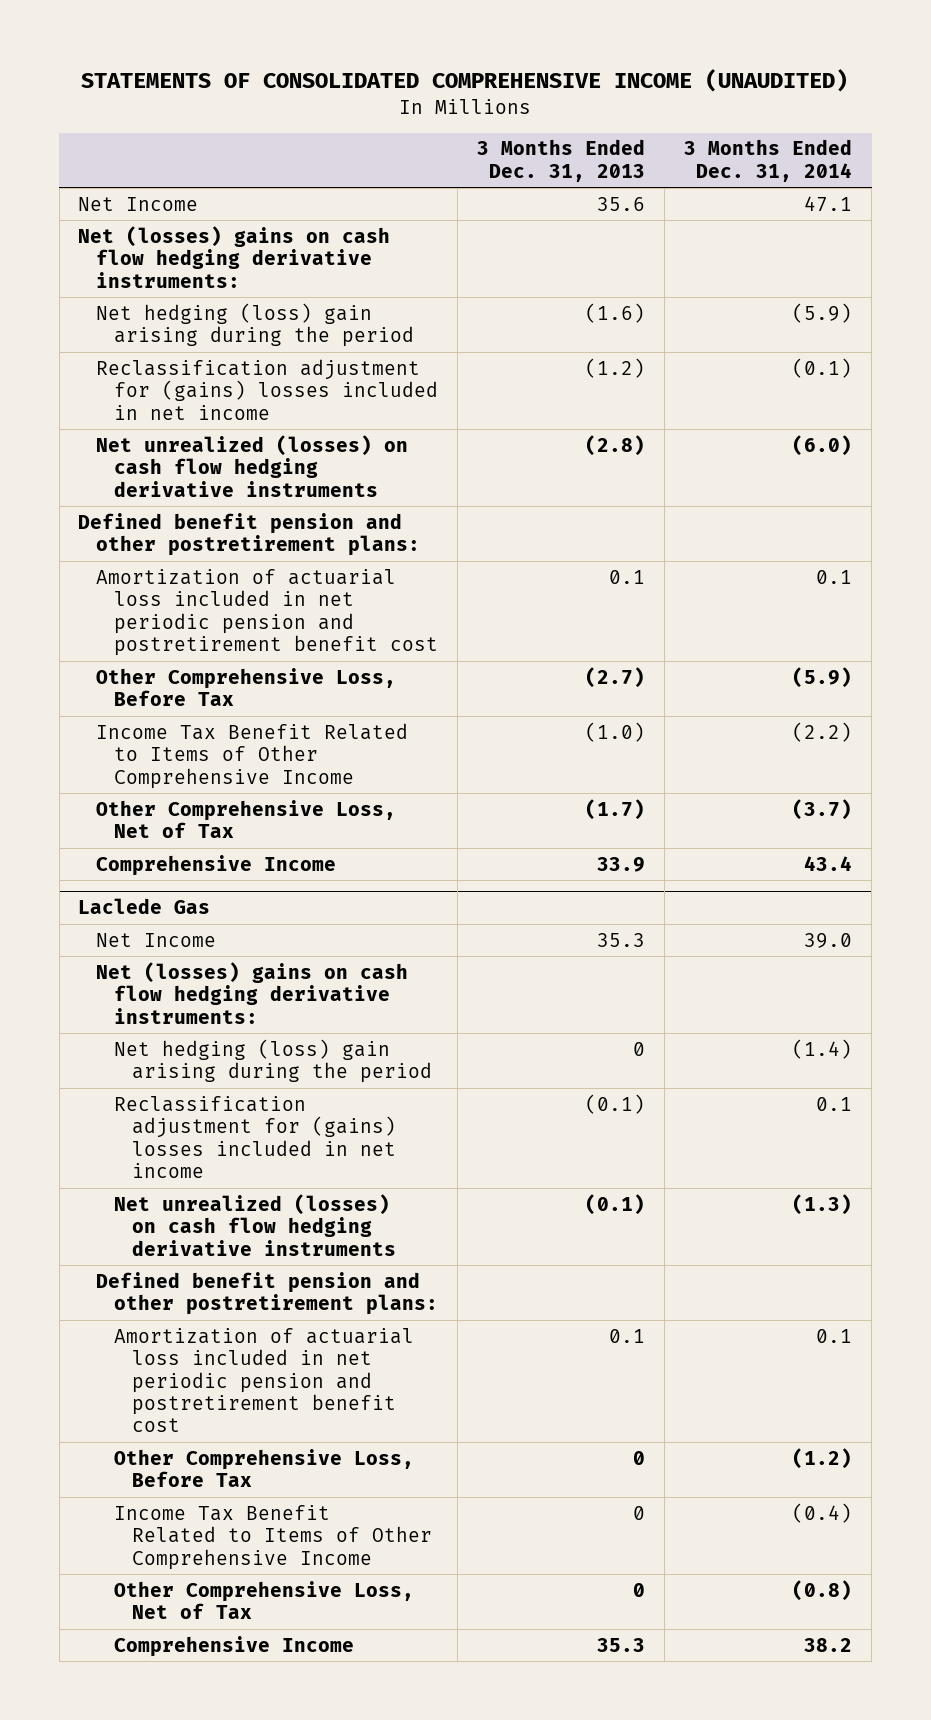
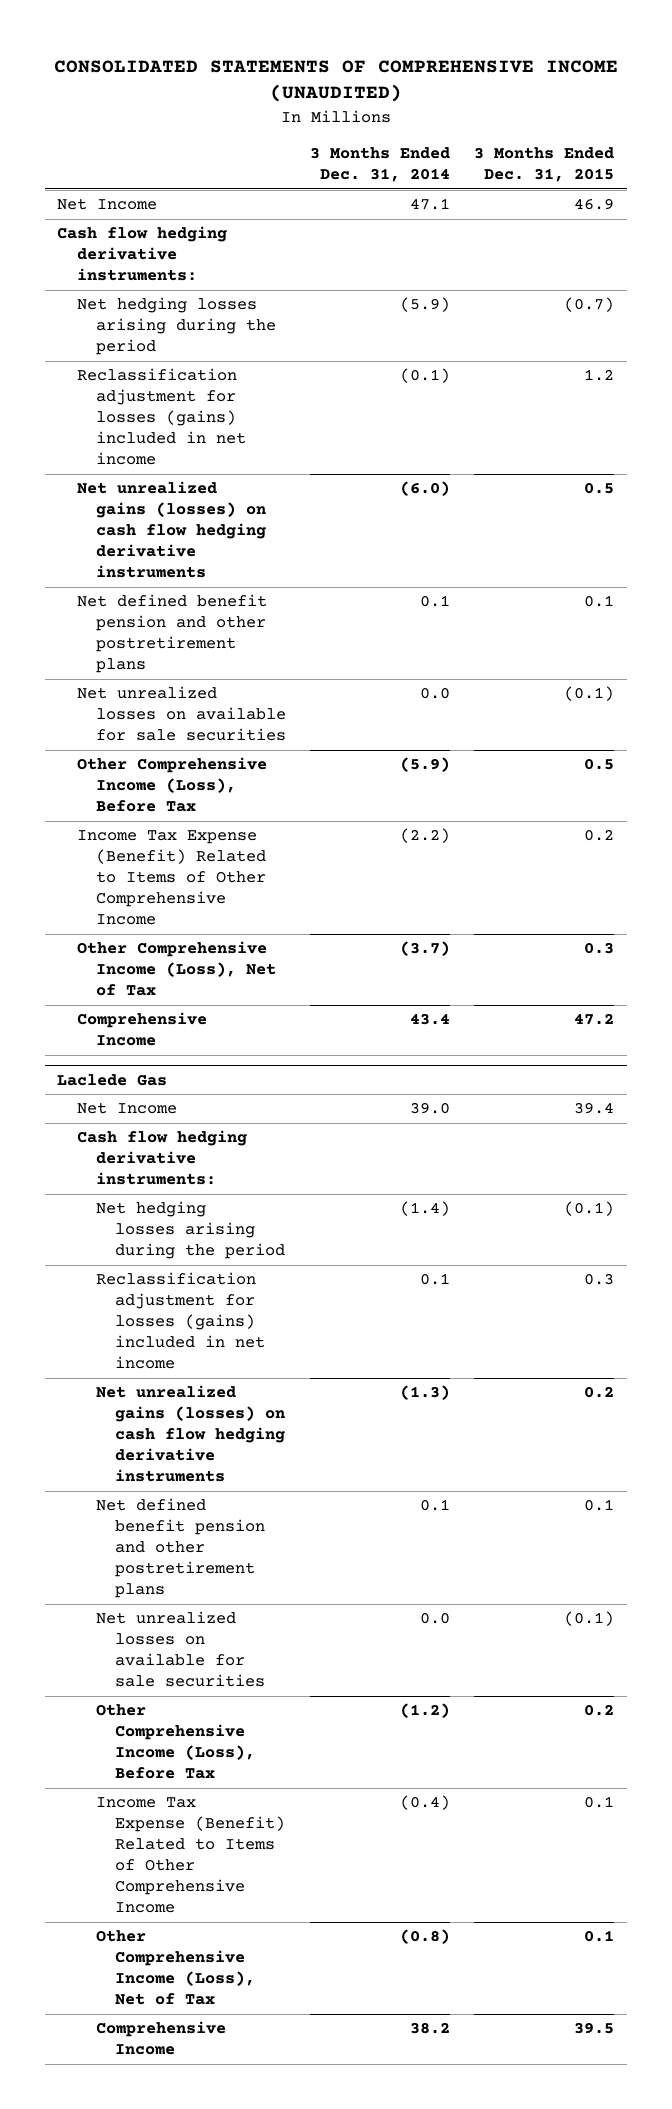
- STATEMENTS OF CONSOLIDATED COMPREHENSIVE INCOME (UNAUDITED)
+ CONSOLIDATED STATEMENTS OF COMPREHENSIVE INCOME (UNAUDITED)
- | 3 Months Ended Dec. 31, 2013 | 3 Months Ended Dec. 31, 2014
+ | 3 Months Ended Dec. 31, 2014 | 3 Months Ended Dec. 31, 2015
- Net (losses) gains on cash flow hedging derivative instruments:
- Net hedging (loss) gain arising during the period | (1.6) | (5.9)
- Reclassification adjustment for (gains) losses included in net income | (1.2) | (0.1)
- Net unrealized (losses) on cash flow hedging derivative instruments | (2.8) | (6.0)
- Defined benefit pension and other postretirement plans:
- Amortization of actuarial loss included in net periodic pension and postretirement benefit cost | 0.1 | 0.1
- Other Comprehensive Loss, Before Tax | (2.7) | (5.9)
- Income Tax Benefit Related to Items of Other Comprehensive Income | (1.0) | (2.2)
- Other Comprehensive Loss, Net of Tax | (1.7) | (3.7)
+ Cash flow hedging derivative instruments:
+ Net hedging losses arising during the period | (5.9) | (0.7)
+ Reclassification adjustment for losses (gains) included in net income | (0.1) | 1.2
+ Net unrealized gains (losses) on cash flow hedging derivative instruments | (6.0) | 0.5
+ Net defined benefit pension and other postretirement plans | 0.1 | 0.1
+ Net unrealized losses on available for sale securities | 0.0 | (0.1)
+ Other Comprehensive Income (Loss), Before Tax | (5.9) | 0.5
+ Income Tax Expense (Benefit) Related to Items of Other Comprehensive Income | (2.2) | 0.2
+ Other Comprehensive Income (Loss), Net of Tax | (3.7) | 0.3
@ Laclede Gas
- Net (losses) gains on cash flow hedging derivative instruments:
- Net hedging (loss) gain arising during the period | 0 | (1.4)
- Reclassification adjustment for (gains) losses included in net income | (0.1) | 0.1
- Net unrealized (losses) on cash flow hedging derivative instruments | (0.1) | (1.3)
- Defined benefit pension and other postretirement plans:
- Amortization of actuarial loss included in net periodic pension and postretirement benefit cost | 0.1 | 0.1
- Other Comprehensive Loss, Before Tax | 0 | (1.2)
- Income Tax Benefit Related to Items of Other Comprehensive Income | 0 | (0.4)
- Other Comprehensive Loss, Net of Tax | 0 | (0.8)
+ Cash flow hedging derivative instruments:
+ Net hedging losses arising during the period | (1.4) | (0.1)
+ Reclassification adjustment for losses (gains) included in net income | 0.1 | 0.3
+ Net unrealized gains (losses) on cash flow hedging derivative instruments | (1.3) | 0.2
+ Net defined benefit pension and other postretirement plans | 0.1 | 0.1
+ Net unrealized losses on available for sale securities | 0.0 | (0.1)
+ Other Comprehensive Income (Loss), Before Tax | (1.2) | 0.2
+ Income Tax Expense (Benefit) Related to Items of Other Comprehensive Income | (0.4) | 0.1
+ Other Comprehensive Income (Loss), Net of Tax | (0.8) | 0.1

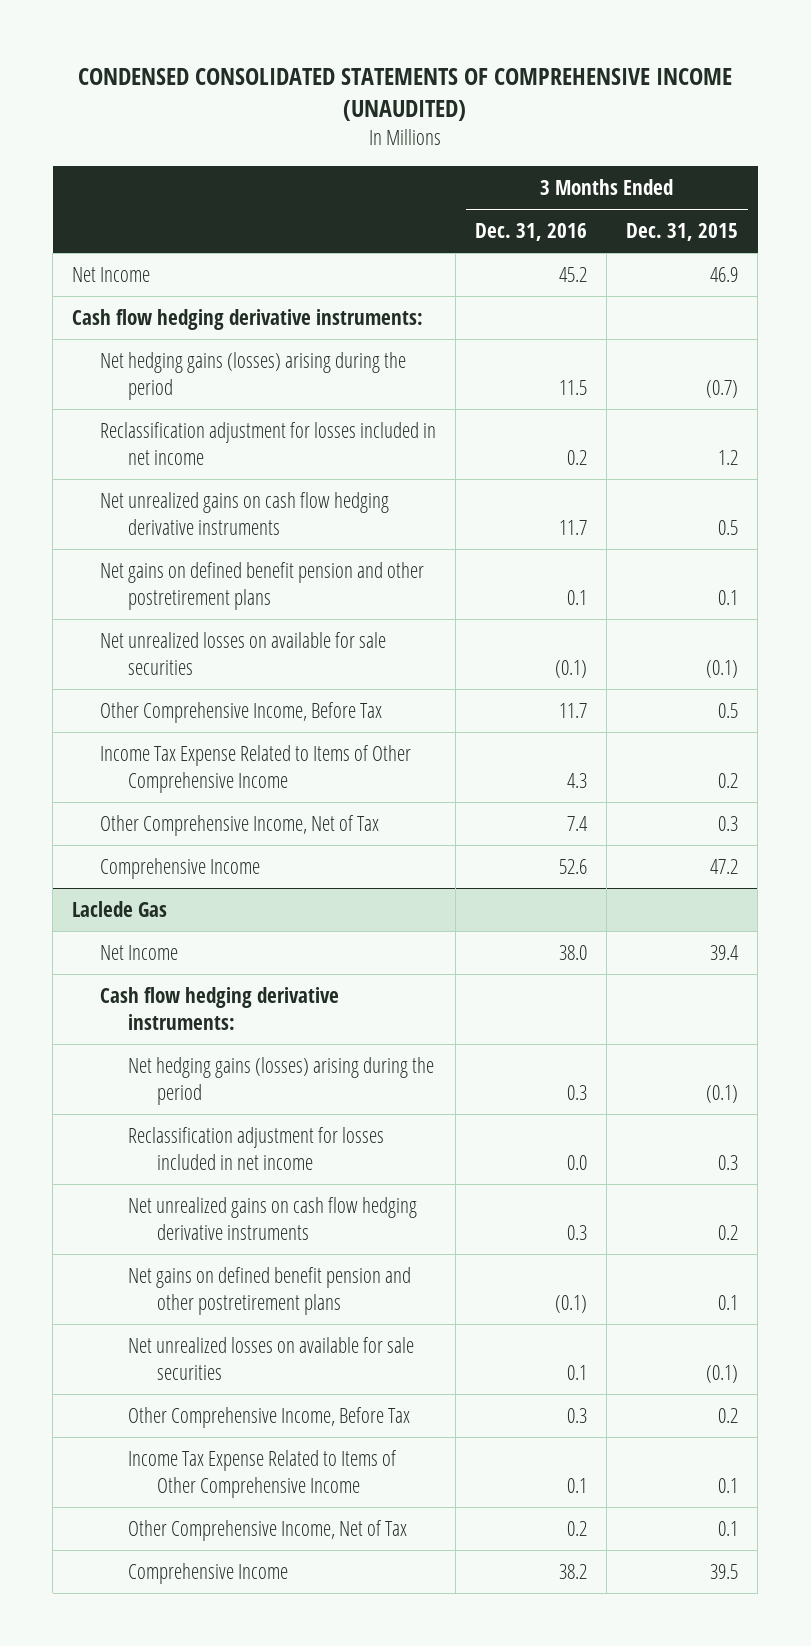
- CONSOLIDATED STATEMENTS OF COMPREHENSIVE INCOME (UNAUDITED)
+ CONDENSED CONSOLIDATED STATEMENTS OF COMPREHENSIVE INCOME (UNAUDITED)
- | 3 Months Ended Dec. 31, 2014 | 3 Months Ended Dec. 31, 2015
+ | 3 Months Ended Dec. 31, 2016 | 3 Months Ended Dec. 31, 2015
- Net hedging losses arising during the period | (5.9) | (0.7)
- Reclassification adjustment for losses (gains) included in net income | (0.1) | 1.2
- Net unrealized gains (losses) on cash flow hedging derivative instruments | (6.0) | 0.5
- Net defined benefit pension and other postretirement plans | 0.1 | 0.1
+ Net hedging gains (losses) arising during the period | 11.5 | (0.7)
+ Reclassification adjustment for losses included in net income | 0.2 | 1.2
+ Net unrealized gains on cash flow hedging derivative instruments | 11.7 | 0.5
+ Net gains on defined benefit pension and other postretirement plans | 0.1 | 0.1
- Other Comprehensive Income (Loss), Before Tax | (5.9) | 0.5
- Income Tax Expense (Benefit) Related to Items of Other Comprehensive Income | (2.2) | 0.2
- Other Comprehensive Income (Loss), Net of Tax | (3.7) | 0.3
+ Other Comprehensive Income, Before Tax | 11.7 | 0.5
+ Income Tax Expense Related to Items of Other Comprehensive Income | 4.3 | 0.2
+ Other Comprehensive Income, Net of Tax | 7.4 | 0.3
@ Laclede Gas
- Net hedging losses arising during the period | (1.4) | (0.1)
- Reclassification adjustment for losses (gains) included in net income | 0.1 | 0.3
- Net unrealized gains (losses) on cash flow hedging derivative instruments | (1.3) | 0.2
- Net defined benefit pension and other postretirement plans | 0.1 | 0.1
+ Net hedging gains (losses) arising during the period | 0.3 | (0.1)
+ Reclassification adjustment for losses included in net income | 0.0 | 0.3
+ Net unrealized gains on cash flow hedging derivative instruments | 0.3 | 0.2
+ Net gains on defined benefit pension and other postretirement plans | (0.1) | 0.1
- Other Comprehensive Income (Loss), Before Tax | (1.2) | 0.2
- Income Tax Expense (Benefit) Related to Items of Other Comprehensive Income | (0.4) | 0.1
- Other Comprehensive Income (Loss), Net of Tax | (0.8) | 0.1
+ Other Comprehensive Income, Before Tax | 0.3 | 0.2
+ Income Tax Expense Related to Items of Other Comprehensive Income | 0.1 | 0.1
+ Other Comprehensive Income, Net of Tax | 0.2 | 0.1

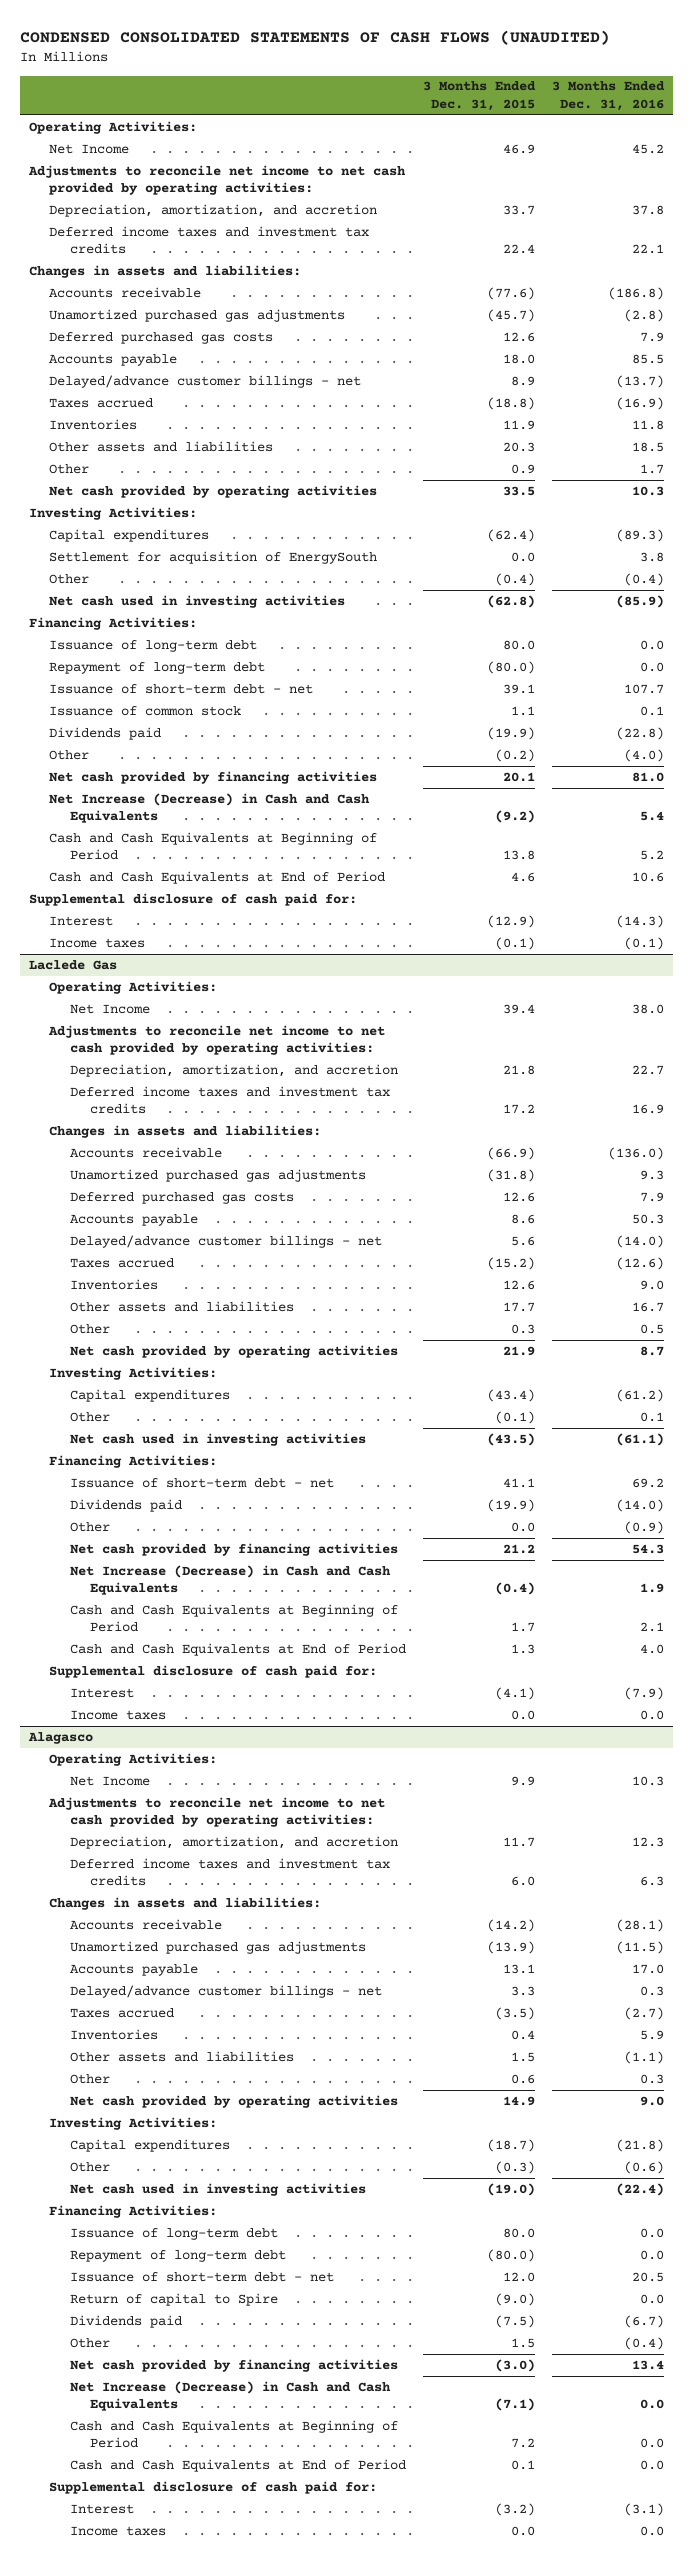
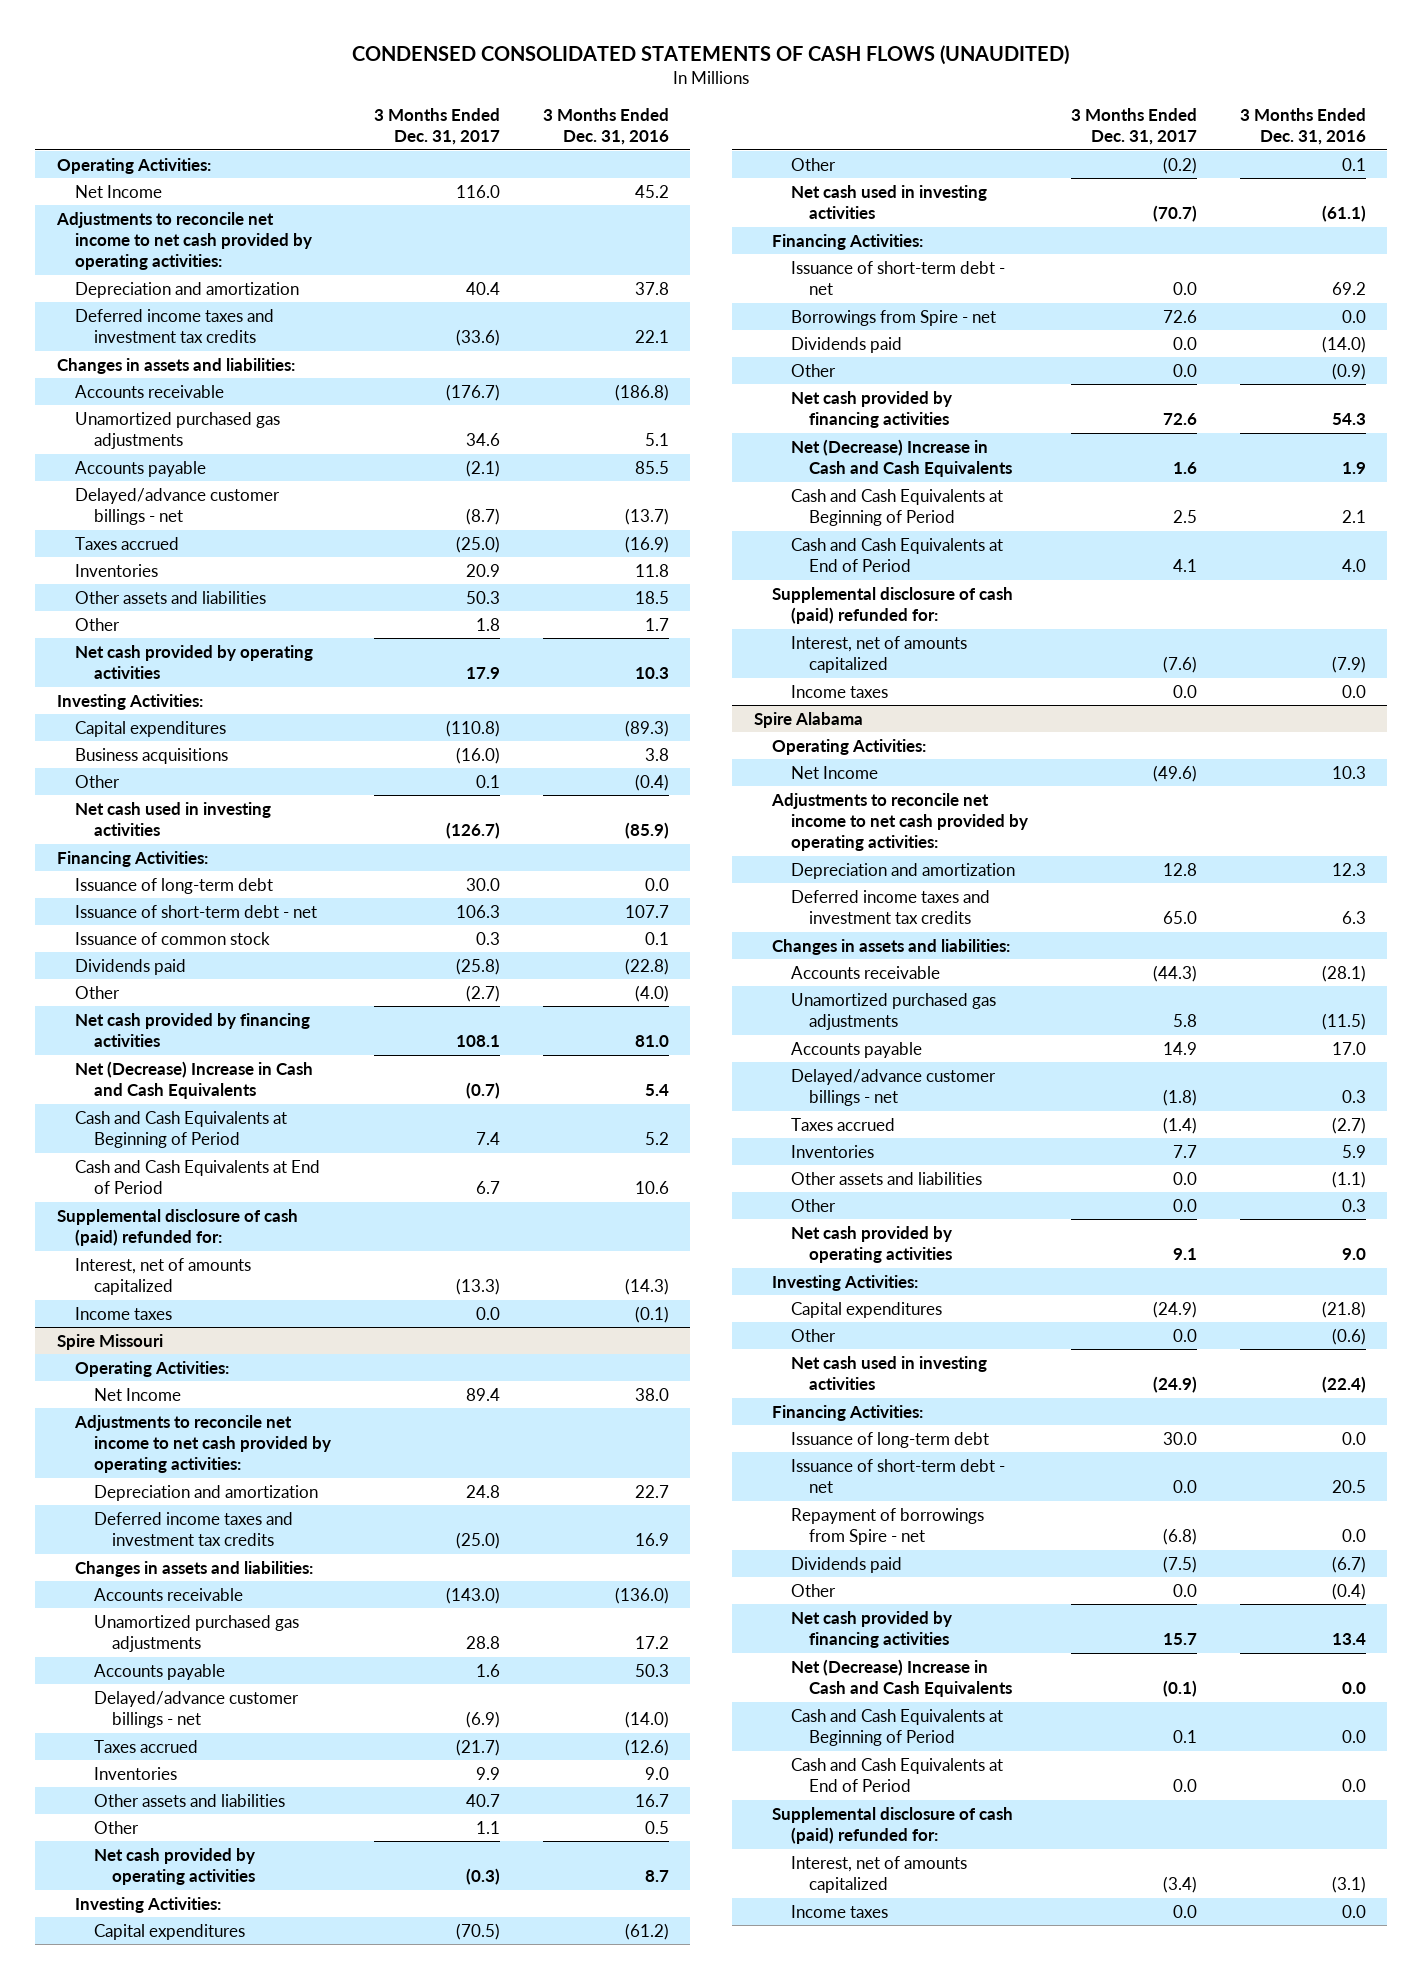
- | 3 Months Ended Dec. 31, 2015 | 3 Months Ended Dec. 31, 2016
+ | 3 Months Ended Dec. 31, 2017 | 3 Months Ended Dec. 31, 2016
- Depreciation, amortization, and accretion | 33.7 | 37.8
+ Depreciation and amortization | 40.4 | 37.8
- Unamortized purchased gas adjustments | (45.7) | (2.8)
- Deferred purchased gas costs | 12.6 | 7.9
+ Unamortized purchased gas adjustments | 34.6 | 5.1
- Settlement for acquisition of EnergySouth | 0.0 | 3.8
+ Business acquisitions | (16.0) | 3.8
- Repayment of long-term debt | (80.0) | 0.0
- Net Increase (Decrease) in Cash and Cash Equivalents | (9.2) | 5.4
+ Net (Decrease) Increase in Cash and Cash Equivalents | (0.7) | 5.4
- Supplemental disclosure of cash paid for:
- Interest | (12.9) | (14.3)
+ Supplemental disclosure of cash (paid) refunded for:
+ Interest, net of amounts capitalized | (13.3) | (14.3)
- Laclede Gas
+ Spire Missouri
- Depreciation, amortization, and accretion | 21.8 | 22.7
+ Depreciation and amortization | 24.8 | 22.7
- Unamortized purchased gas adjustments | (31.8) | 9.3
- Deferred purchased gas costs | 12.6 | 7.9
+ Unamortized purchased gas adjustments | 28.8 | 17.2
+ Borrowings from Spire - net | 72.6 | 0.0
- Net Increase (Decrease) in Cash and Cash Equivalents | (0.4) | 1.9
+ Net (Decrease) Increase in Cash and Cash Equivalents | 1.6 | 1.9
- Supplemental disclosure of cash paid for:
- Interest | (4.1) | (7.9)
+ Supplemental disclosure of cash (paid) refunded for:
+ Interest, net of amounts capitalized | (7.6) | (7.9)
- Alagasco
+ Spire Alabama
- Depreciation, amortization, and accretion | 11.7 | 12.3
+ Depreciation and amortization | 12.8 | 12.3
- Repayment of long-term debt | (80.0) | 0.0
- Return of capital to Spire | (9.0) | 0.0
+ Repayment of borrowings from Spire - net | (6.8) | 0.0
- Net Increase (Decrease) in Cash and Cash Equivalents | (7.1) | 0.0
+ Net (Decrease) Increase in Cash and Cash Equivalents | (0.1) | 0.0
- Supplemental disclosure of cash paid for:
- Interest | (3.2) | (3.1)
+ Supplemental disclosure of cash (paid) refunded for:
+ Interest, net of amounts capitalized | (3.4) | (3.1)

